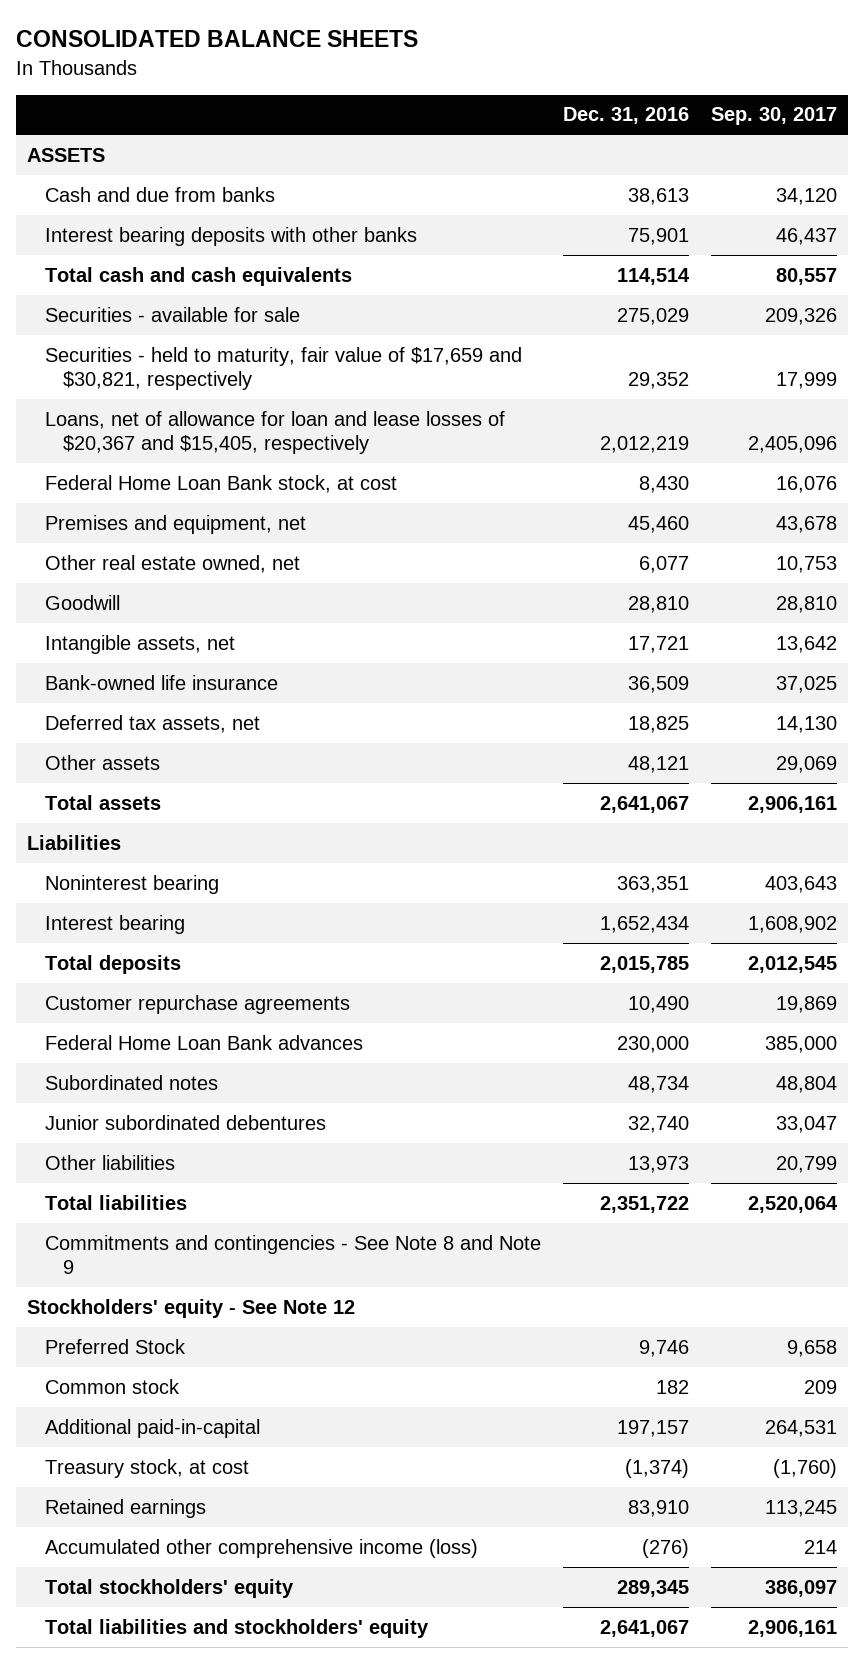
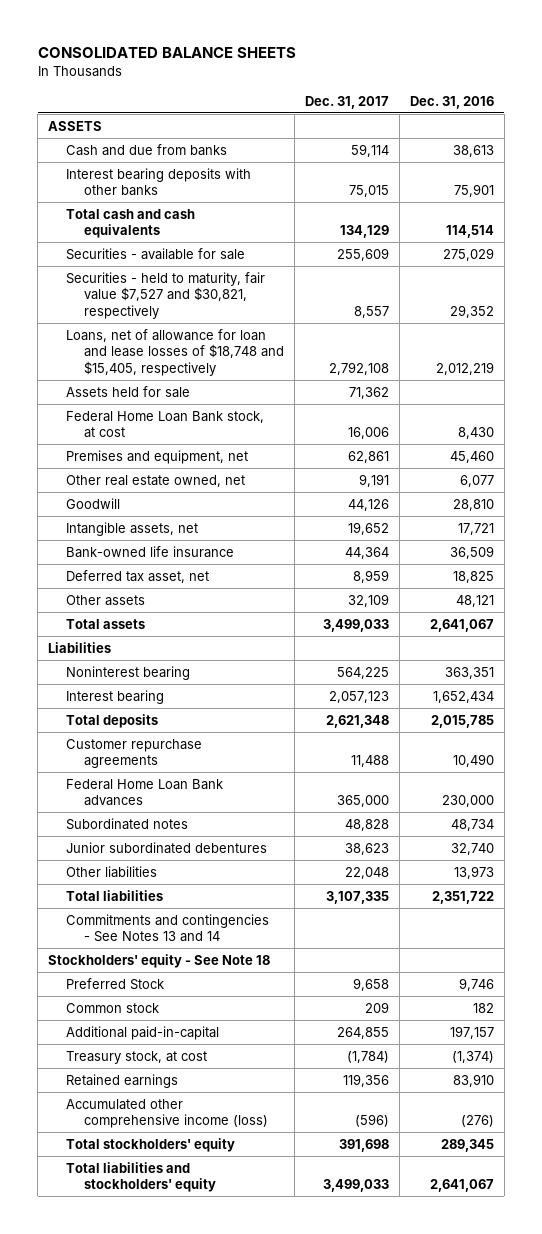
- | Dec. 31, 2016 | Sep. 30, 2017
+ | Dec. 31, 2017 | Dec. 31, 2016
- Securities - held to maturity, fair value of $17,659 and $30,821, respectively | 29,352 | 17,999
- Loans, net of allowance for loan and lease losses of $20,367 and $15,405, respectively | 2,012,219 | 2,405,096
+ Securities - held to maturity, fair value $7,527 and $30,821, respectively | 8,557 | 29,352
+ Loans, net of allowance for loan and lease losses of $18,748 and $15,405, respectively | 2,792,108 | 2,012,219
+ Assets held for sale | 71,362 |
- Deferred tax assets, net | 18,825 | 14,130
+ Deferred tax asset, net | 8,959 | 18,825
- Commitments and contingencies - See Note 8 and Note 9
- Stockholders' equity - See Note 12
+ Commitments and contingencies - See Notes 13 and 14
+ Stockholders' equity - See Note 18

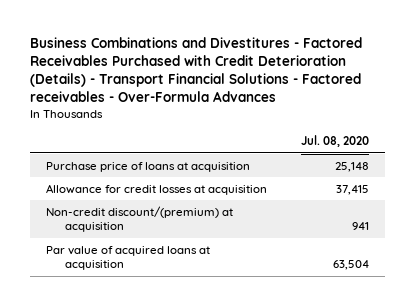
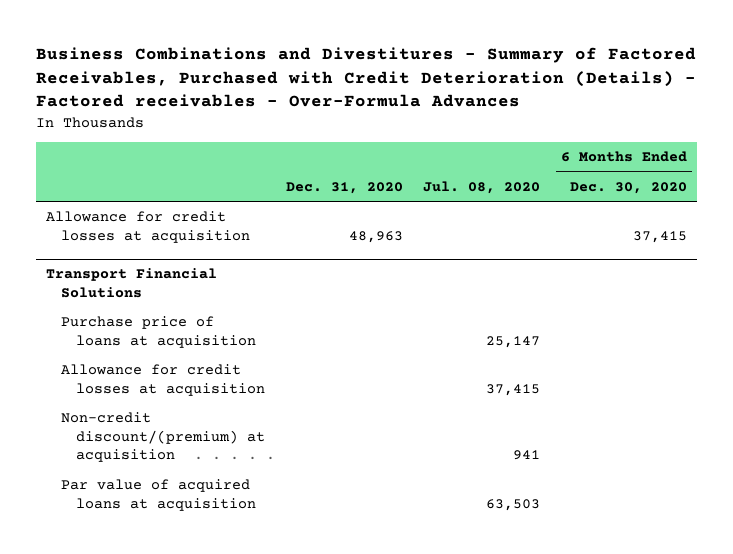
- Business Combinations and Divestitures - Factored Receivables Purchased with Credit Deterioration (Details) - Transport Financial Solutions - Factored receivables - Over-Formula Advances
+ Business Combinations and Divestitures - Summary of Factored Receivables, Purchased with Credit Deterioration (Details) - Factored receivables - Over-Formula Advances
- | Jul. 08, 2020
+ | Dec. 31, 2020 | Jul. 08, 2020 | 6 Months Ended Dec. 30, 2020
- Purchase price of loans at acquisition | 25,148
+ Allowance for credit losses at acquisition | 48,963 | | 37,415
+ Transport Financial Solutions
+ Purchase price of loans at acquisition | | 25,147 |
- Par value of acquired loans at acquisition | 63,504
+ Par value of acquired loans at acquisition | | 63,503 |

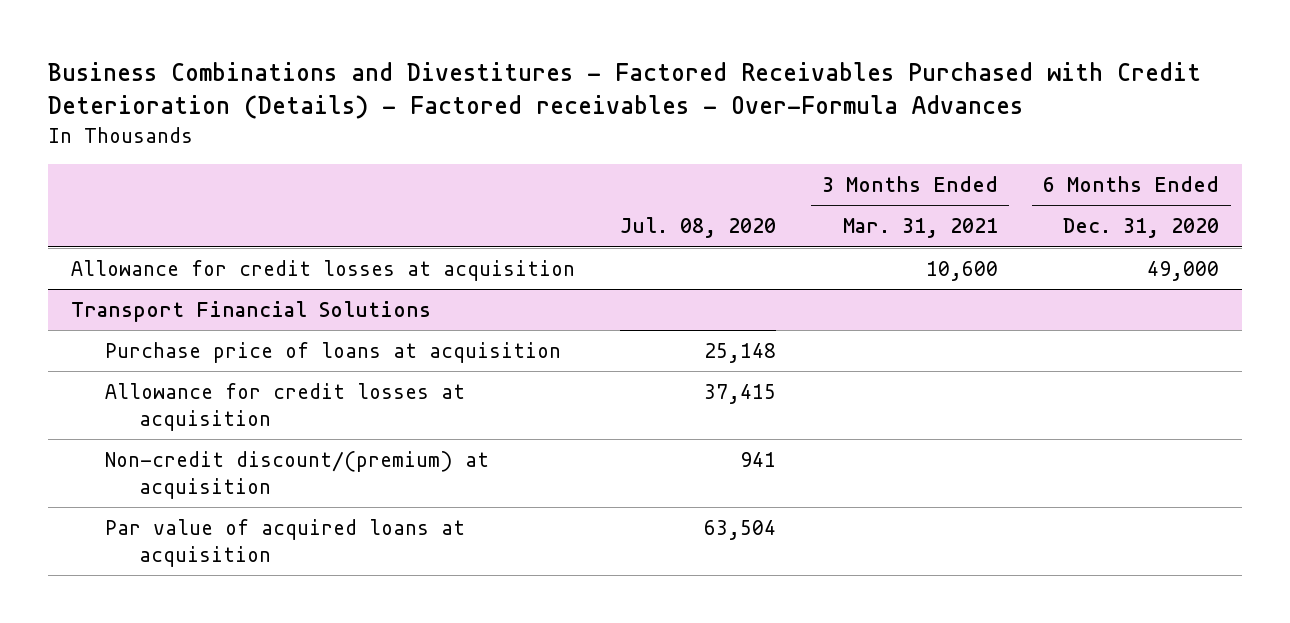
- Business Combinations and Divestitures - Summary of Factored Receivables, Purchased with Credit Deterioration (Details) - Factored receivables - Over-Formula Advances
+ Business Combinations and Divestitures - Factored Receivables Purchased with Credit Deterioration (Details) - Factored receivables - Over-Formula Advances
- | Dec. 31, 2020 | Jul. 08, 2020 | 6 Months Ended Dec. 30, 2020
+ | Jul. 08, 2020 | 3 Months Ended Mar. 31, 2021 | 6 Months Ended Dec. 31, 2020
@ Transport Financial Solutions
- Purchase price of loans at acquisition | | 25,147 |
+ Purchase price of loans at acquisition | 25,148 | |
- Par value of acquired loans at acquisition | | 63,503 |
+ Par value of acquired loans at acquisition | 63,504 | |

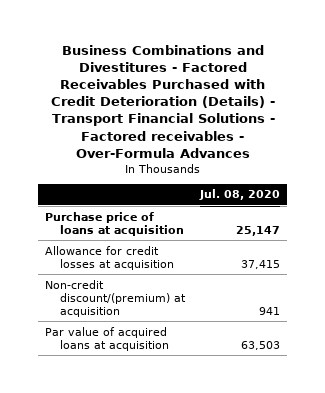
- Business Combinations and Divestitures - Factored Receivables Purchased with Credit Deterioration (Details) - Factored receivables - Over-Formula Advances
+ Business Combinations and Divestitures - Factored Receivables Purchased with Credit Deterioration (Details) - Transport Financial Solutions - Factored receivables - Over-Formula Advances
- | Jul. 08, 2020 | 3 Months Ended Mar. 31, 2021 | 6 Months Ended Dec. 31, 2020
+ | Jul. 08, 2020
- Allowance for credit losses at acquisition | | 10,600 | 49,000
- Transport Financial Solutions
- Purchase price of loans at acquisition | 25,148 | |
+ Purchase price of loans at acquisition | 25,147
- Par value of acquired loans at acquisition | 63,504 | |
+ Par value of acquired loans at acquisition | 63,503

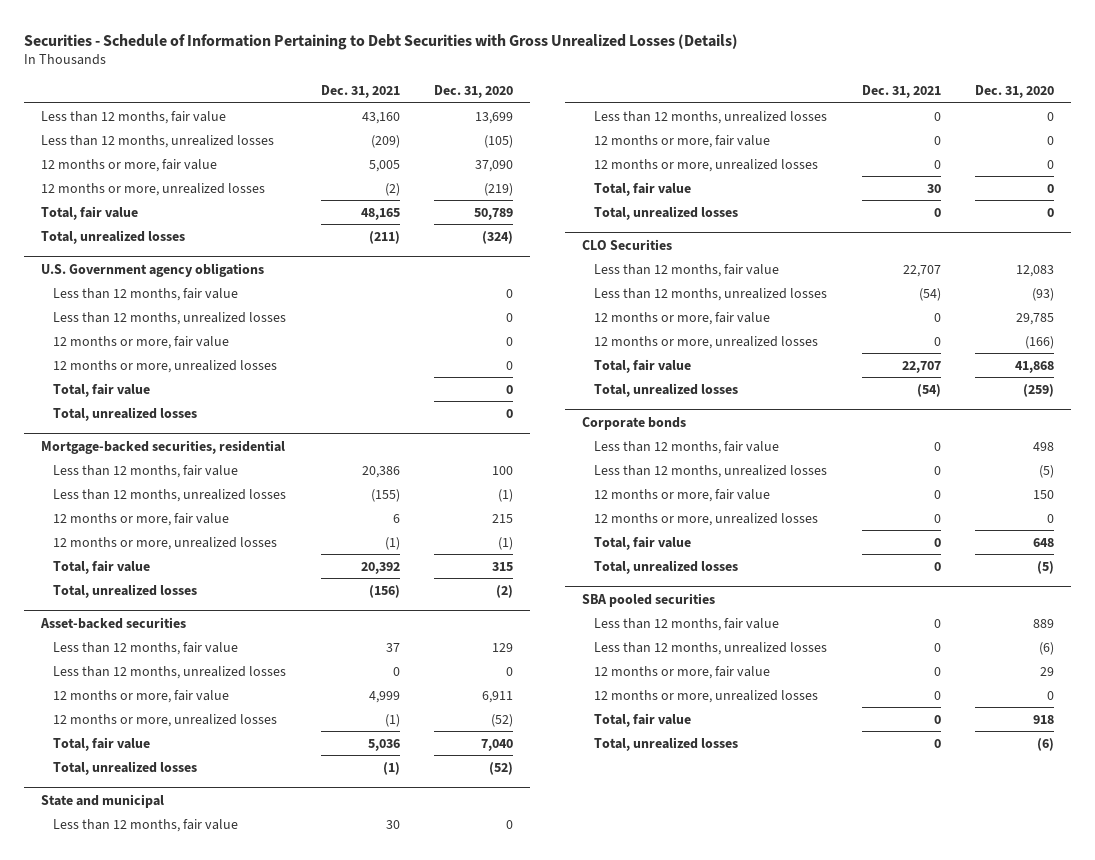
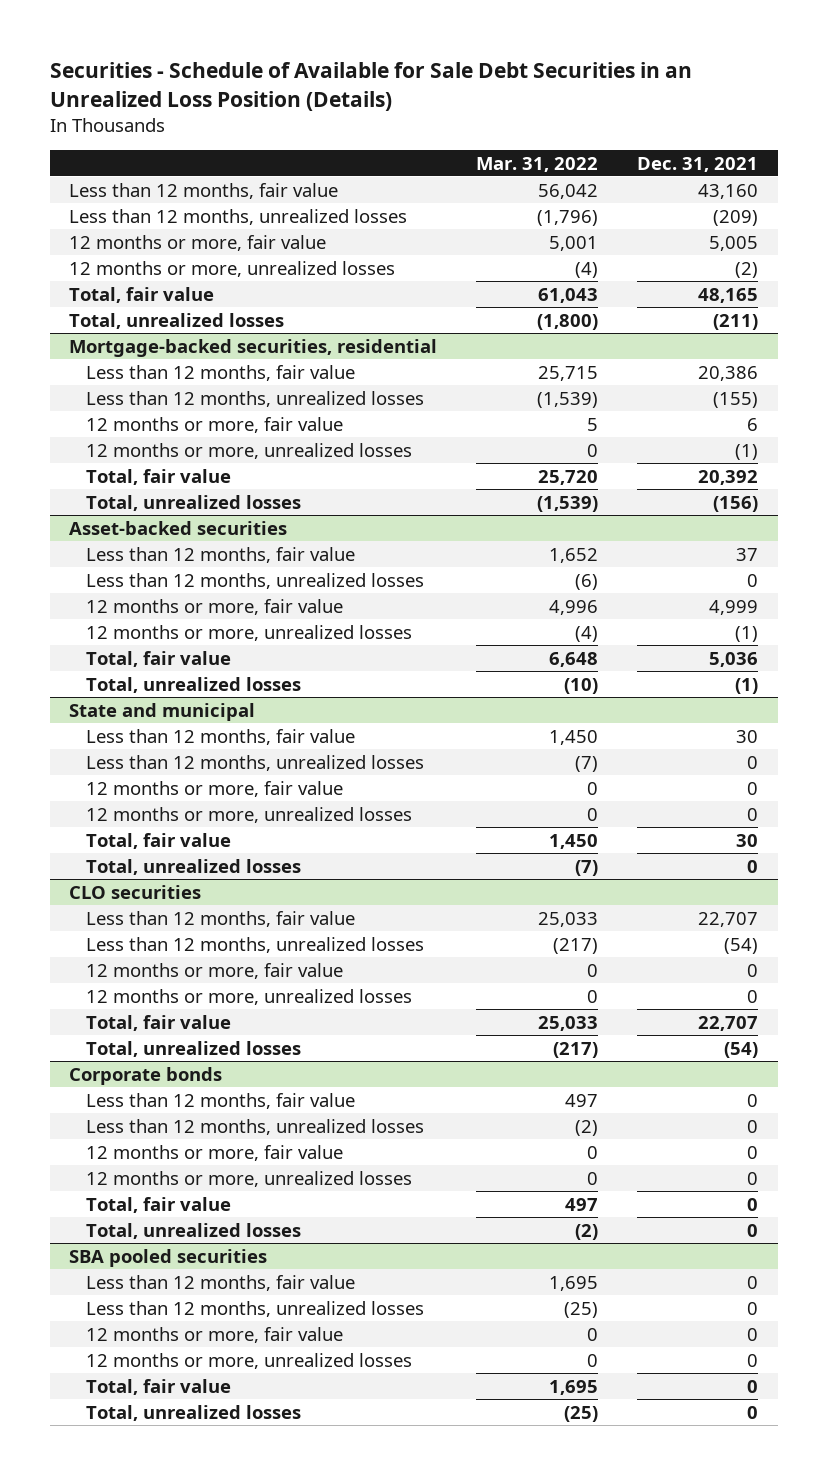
- Securities - Schedule of Information Pertaining to Debt Securities with Gross Unrealized Losses (Details)
+ Securities - Schedule of Available for Sale Debt Securities in an Unrealized Loss Position (Details)
- | Dec. 31, 2021 | Dec. 31, 2020
+ | Mar. 31, 2022 | Dec. 31, 2021
- U.S. Government agency obligations
- Less than 12 months, fair value | | 0
- Less than 12 months, unrealized losses | | 0
- 12 months or more, fair value | | 0
- 12 months or more, unrealized losses | | 0
- Total, fair value | | 0
- Total, unrealized losses | | 0
- CLO Securities
+ CLO securities

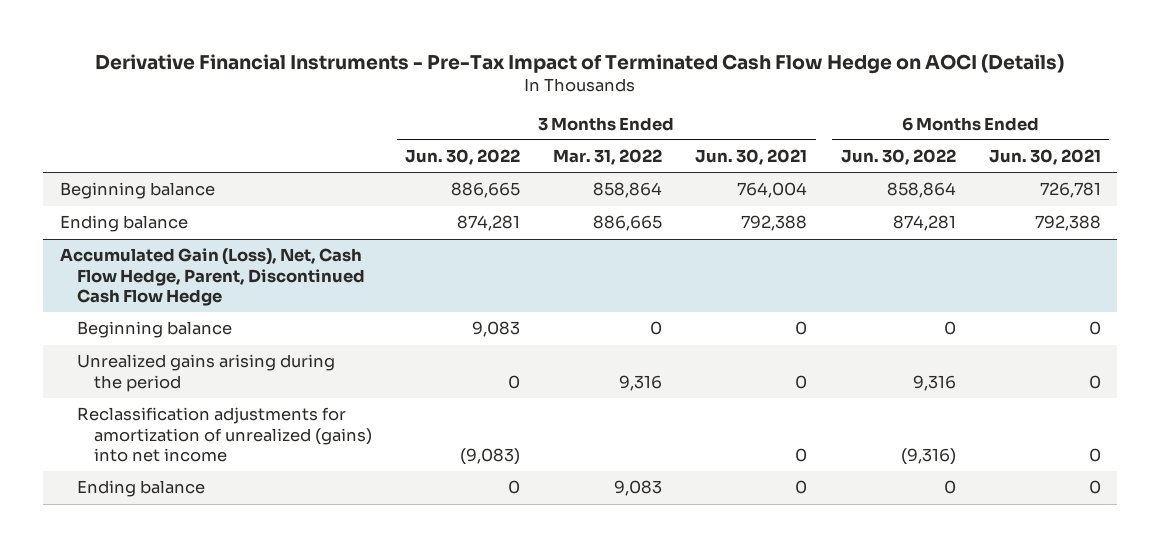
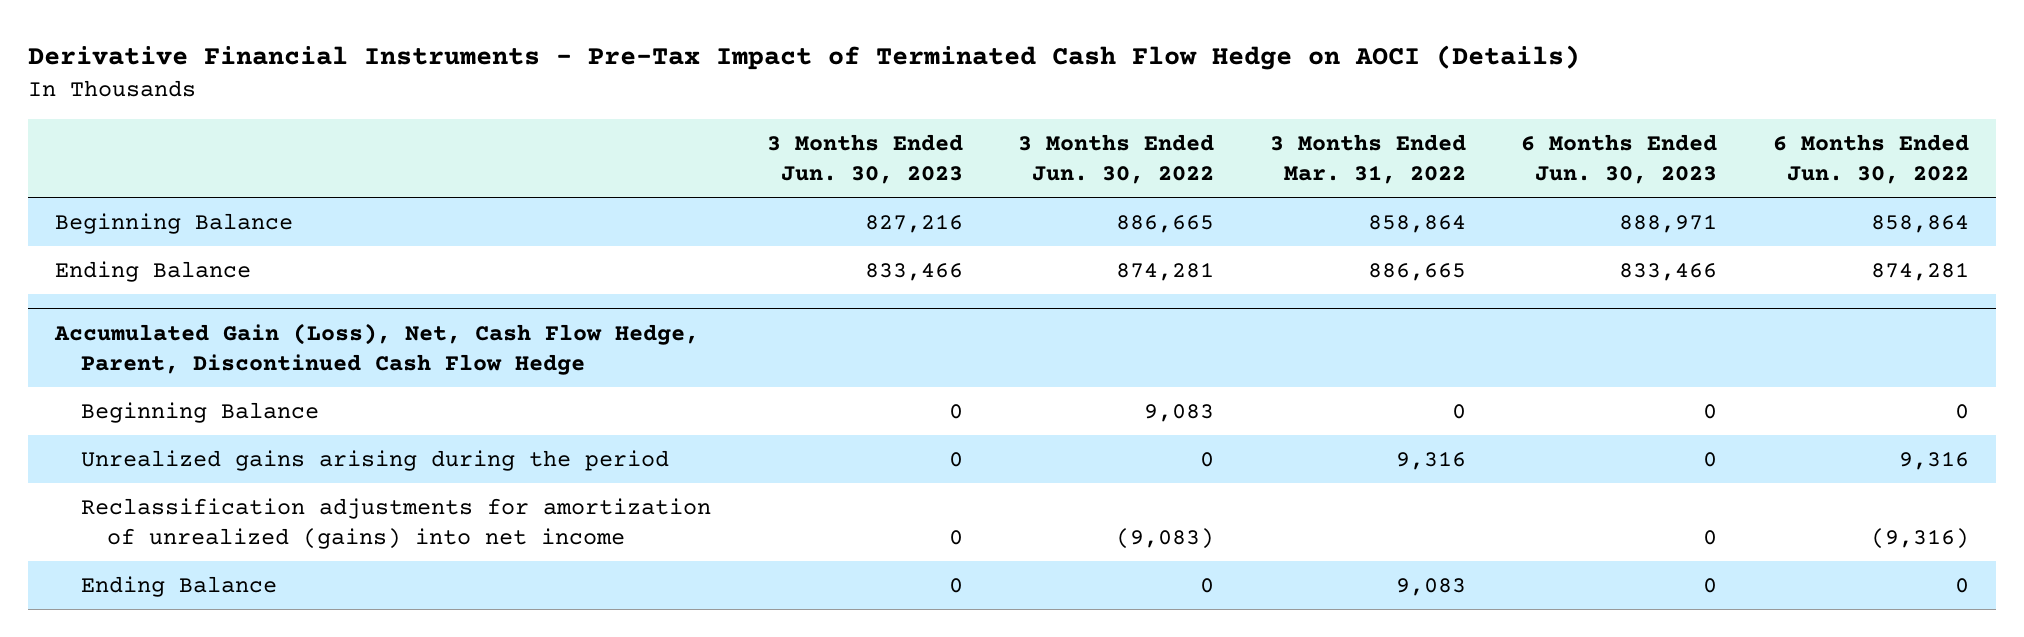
- | 3 Months Ended Jun. 30, 2022 | 3 Months Ended Mar. 31, 2022 | 3 Months Ended Jun. 30, 2021 | 6 Months Ended Jun. 30, 2022 | 6 Months Ended Jun. 30, 2021
+ | 3 Months Ended Jun. 30, 2023 | 3 Months Ended Jun. 30, 2022 | 3 Months Ended Mar. 31, 2022 | 6 Months Ended Jun. 30, 2023 | 6 Months Ended Jun. 30, 2022
- Beginning balance | 886,665 | 858,864 | 764,004 | 858,864 | 726,781
- Ending balance | 874,281 | 886,665 | 792,388 | 874,281 | 792,388
+ Beginning Balance | 827,216 | 886,665 | 858,864 | 888,971 | 858,864
+ Ending Balance | 833,466 | 874,281 | 886,665 | 833,466 | 874,281
@ Accumulated Gain (Loss), Net, Cash Flow Hedge, Parent, Discontinued Cash Flow Hedge
- Beginning balance | 9,083 | 0 | 0 | 0 | 0
+ Beginning Balance | 0 | 9,083 | 0 | 0 | 0
- Ending balance | 0 | 9,083 | 0 | 0 | 0
+ Ending Balance | 0 | 0 | 9,083 | 0 | 0

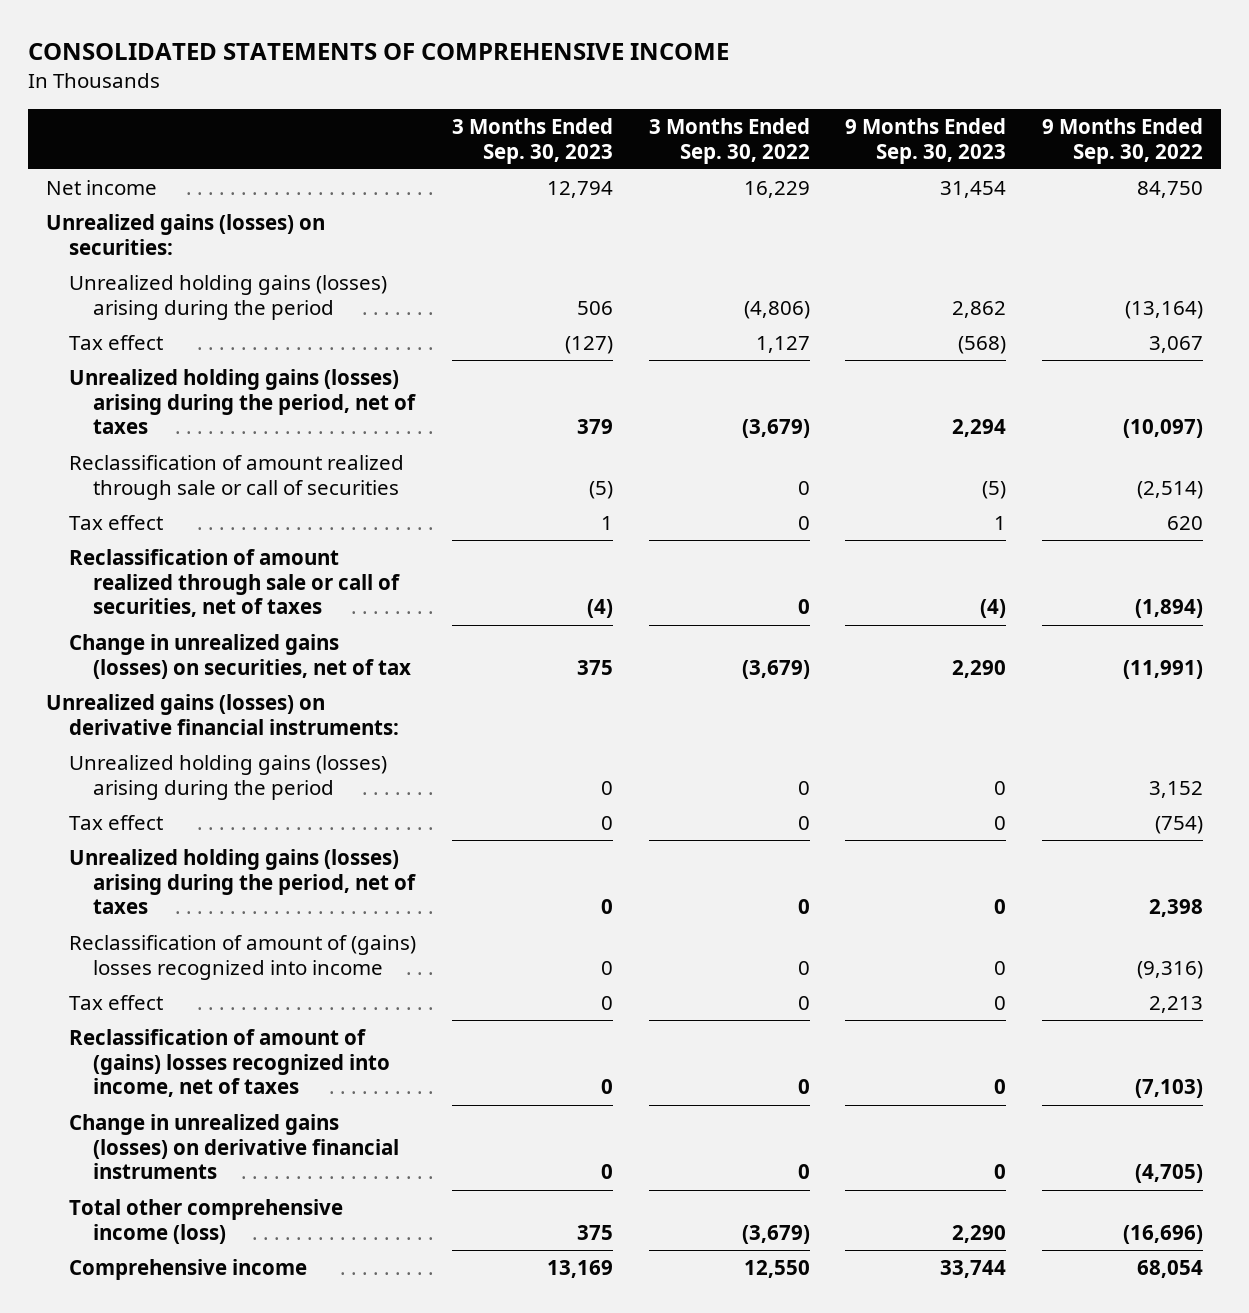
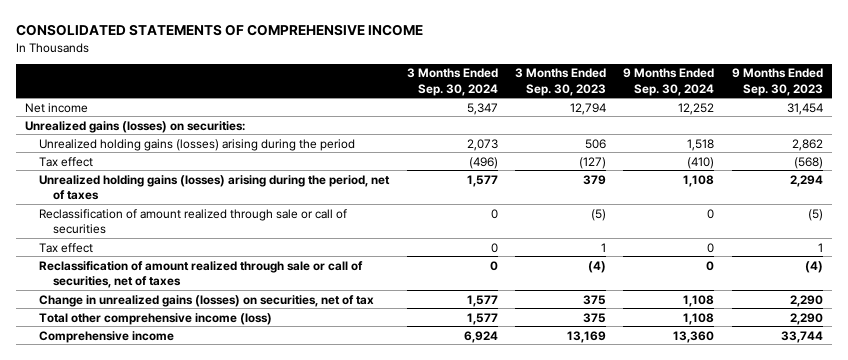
- | 3 Months Ended Sep. 30, 2023 | 3 Months Ended Sep. 30, 2022 | 9 Months Ended Sep. 30, 2023 | 9 Months Ended Sep. 30, 2022
+ | 3 Months Ended Sep. 30, 2024 | 3 Months Ended Sep. 30, 2023 | 9 Months Ended Sep. 30, 2024 | 9 Months Ended Sep. 30, 2023
- Unrealized gains (losses) on derivative financial instruments:
- Unrealized holding gains (losses) arising during the period | 0 | 0 | 0 | 3,152
- Tax effect | 0 | 0 | 0 | (754)
- Unrealized holding gains (losses) arising during the period, net of taxes | 0 | 0 | 0 | 2,398
- Reclassification of amount of (gains) losses recognized into income | 0 | 0 | 0 | (9,316)
- Tax effect | 0 | 0 | 0 | 2,213
- Reclassification of amount of (gains) losses recognized into income, net of taxes | 0 | 0 | 0 | (7,103)
- Change in unrealized gains (losses) on derivative financial instruments | 0 | 0 | 0 | (4,705)

